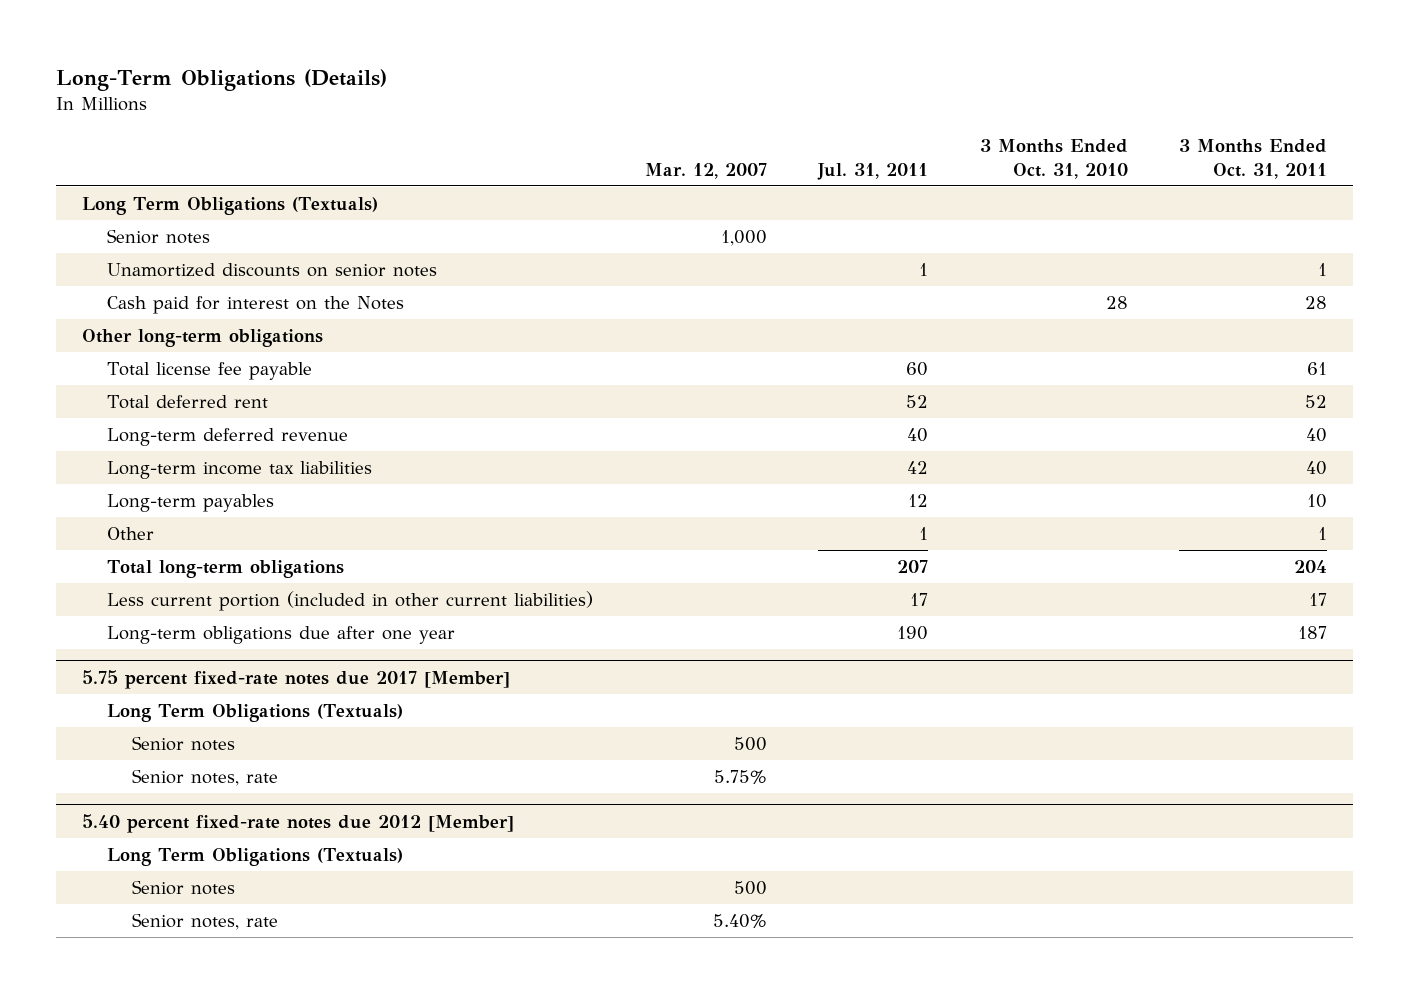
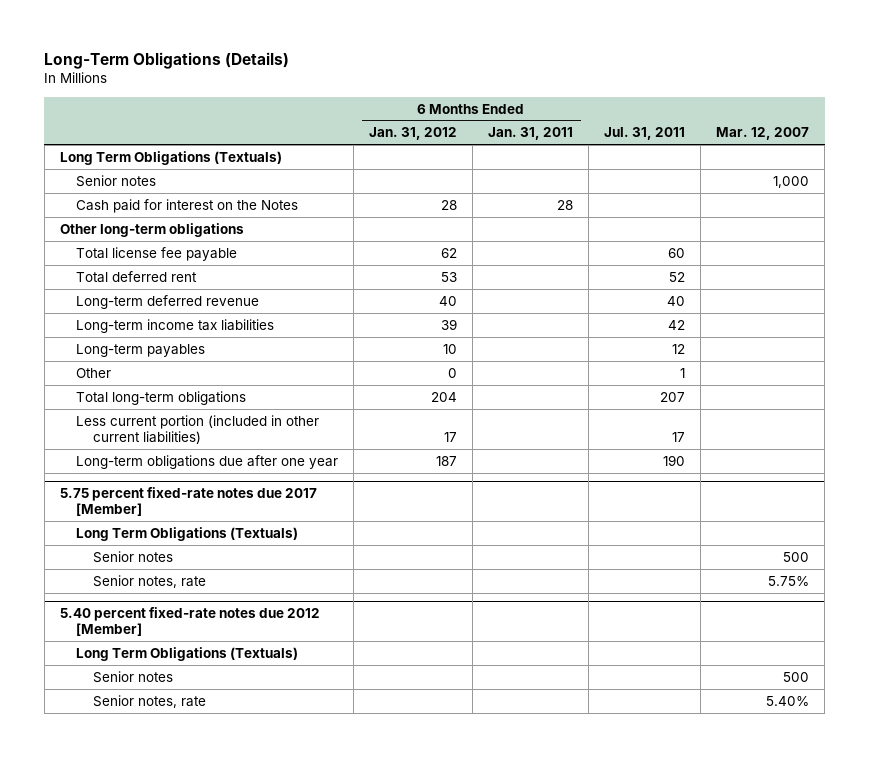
- | Mar. 12, 2007 | Jul. 31, 2011 | 3 Months Ended Oct. 31, 2010 | 3 Months Ended Oct. 31, 2011
+ | 6 Months Ended Jan. 31, 2012 | 6 Months Ended Jan. 31, 2011 | Jul. 31, 2011 | Mar. 12, 2007
- Unamortized discounts on senior notes | | 1 | | 1

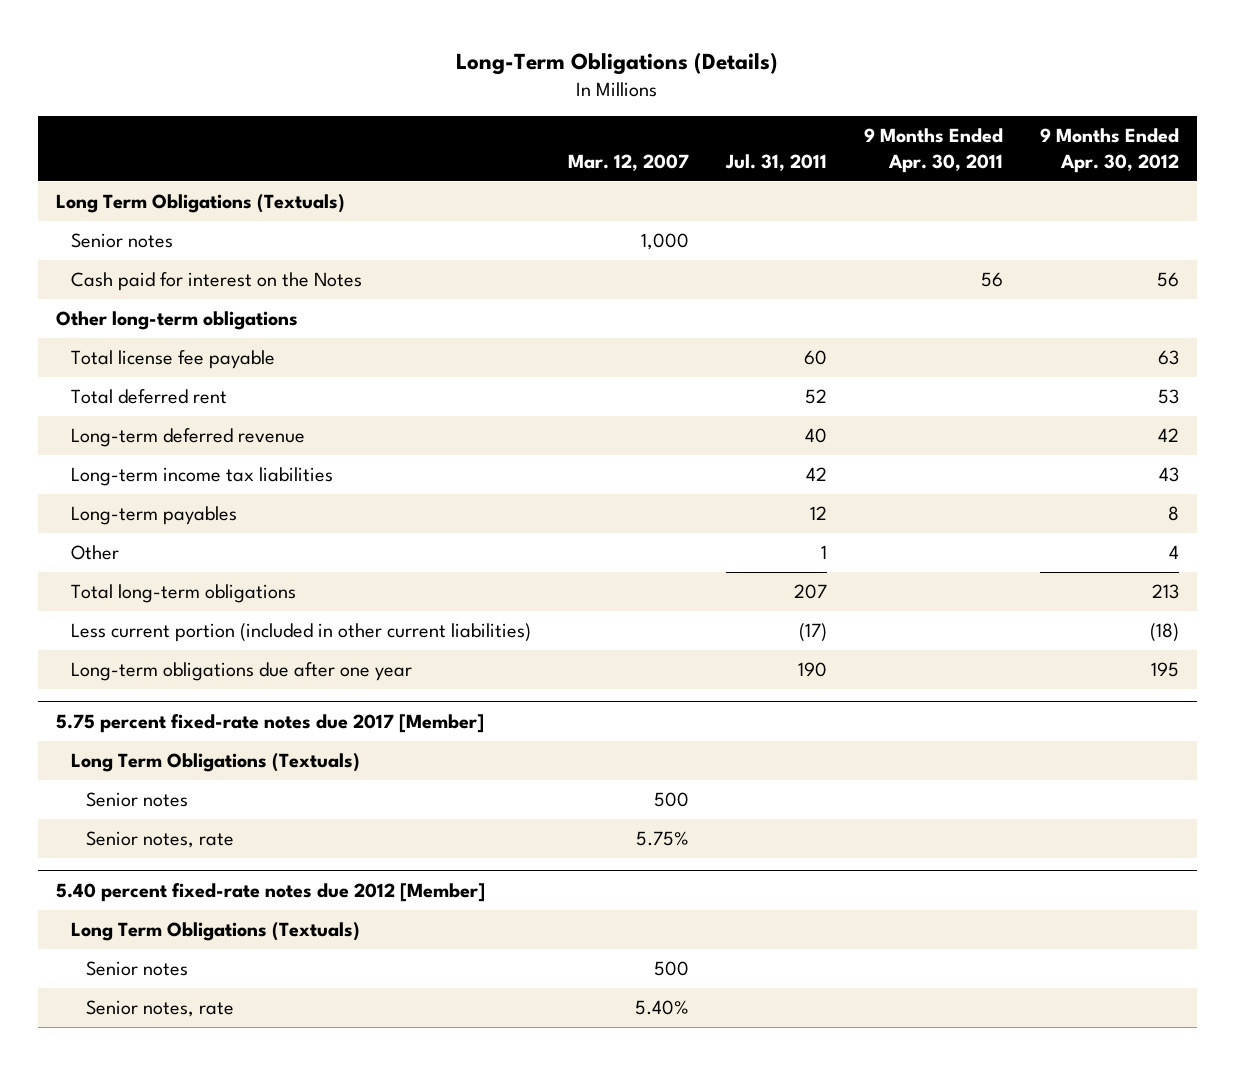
- | 6 Months Ended Jan. 31, 2012 | 6 Months Ended Jan. 31, 2011 | Jul. 31, 2011 | Mar. 12, 2007
+ | Mar. 12, 2007 | Jul. 31, 2011 | 9 Months Ended Apr. 30, 2011 | 9 Months Ended Apr. 30, 2012
- Less current portion (included in other current liabilities) | 17 | | 17 |
+ Less current portion (included in other current liabilities) | | (17) | | (18)

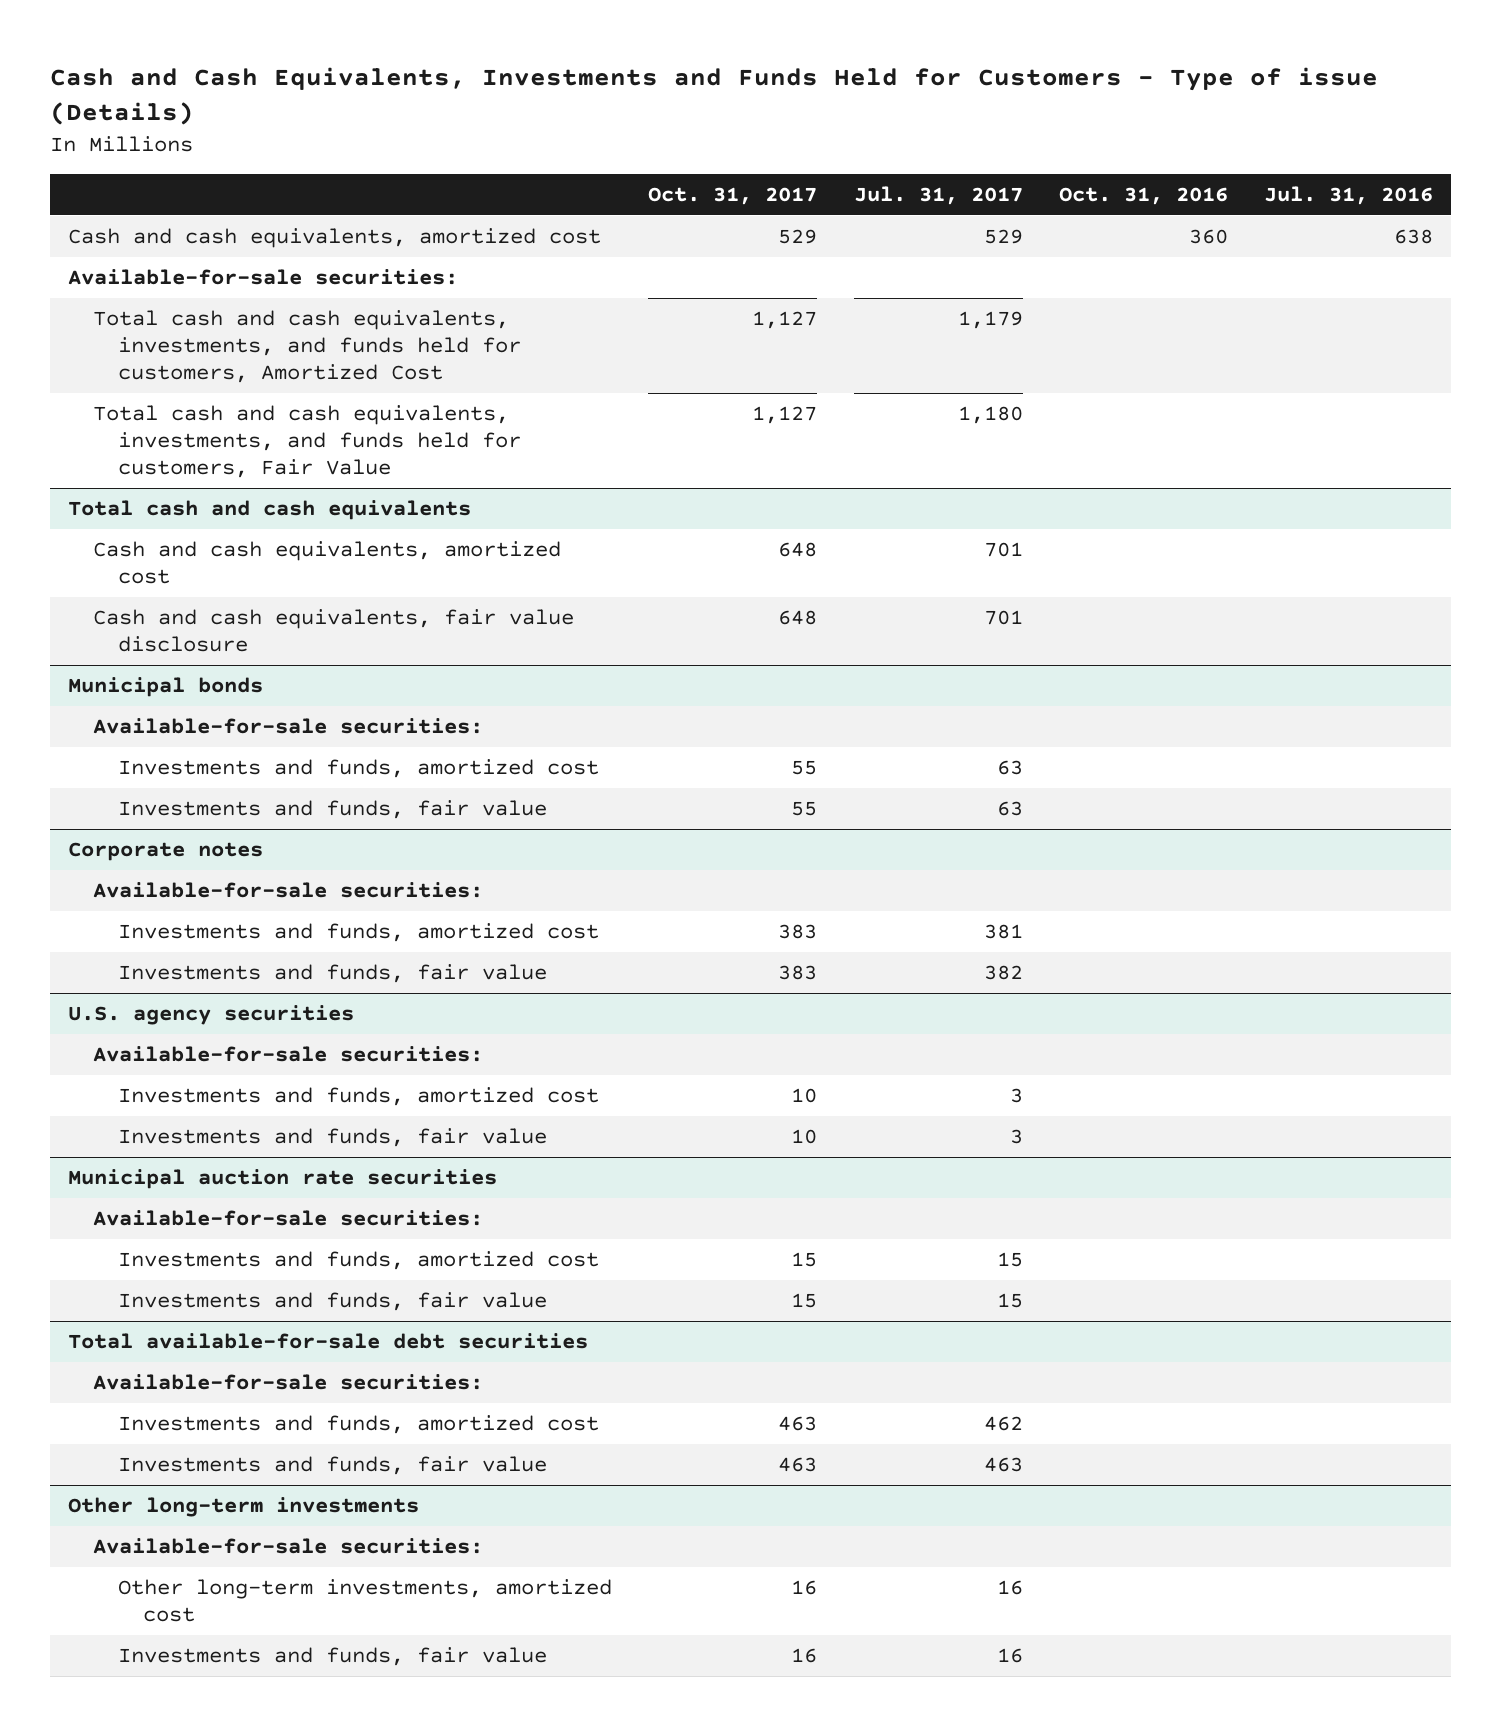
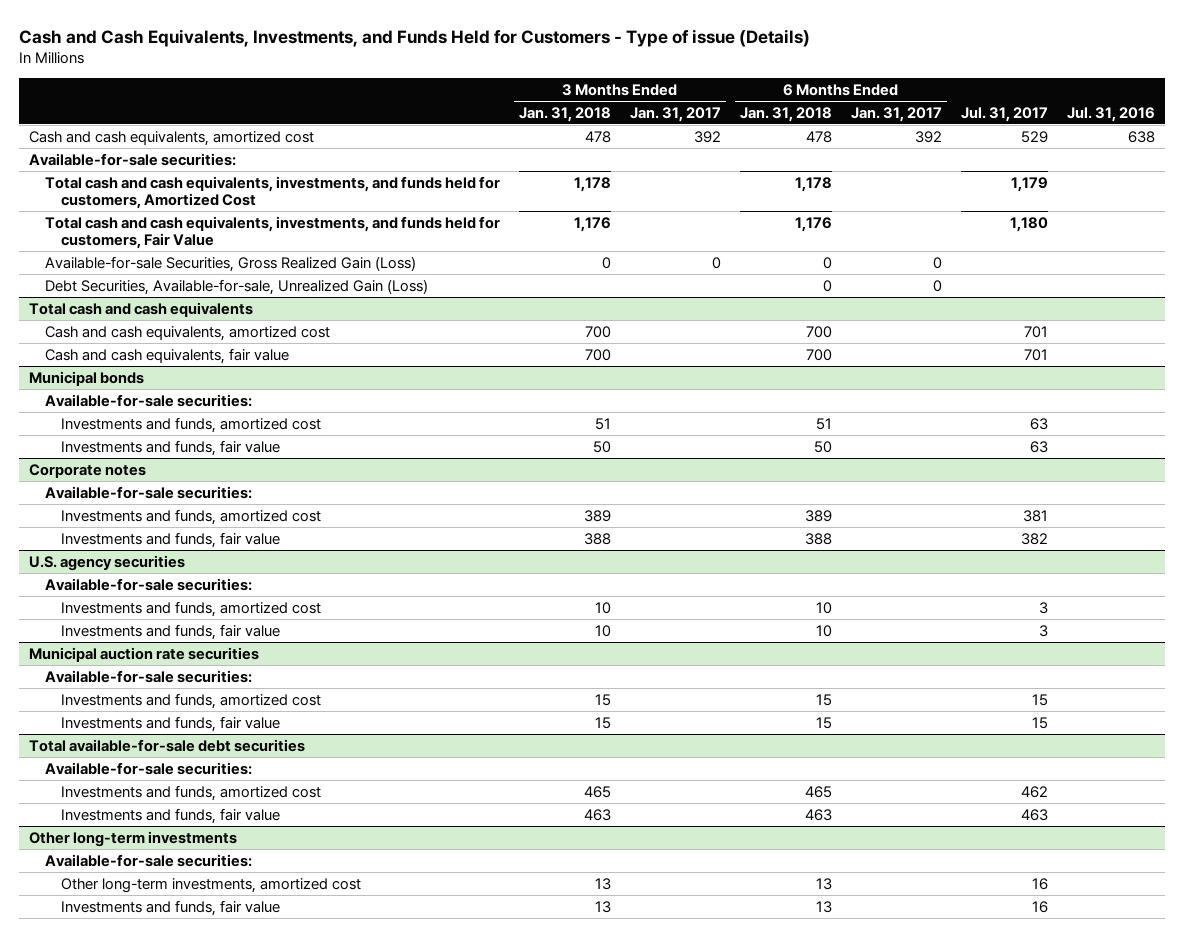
- Cash and Cash Equivalents, Investments and Funds Held for Customers - Type of issue (Details)
+ Cash and Cash Equivalents, Investments, and Funds Held for Customers - Type of issue (Details)
- | Oct. 31, 2017 | Jul. 31, 2017 | Oct. 31, 2016 | Jul. 31, 2016
+ | 3 Months Ended Jan. 31, 2018 | 3 Months Ended Jan. 31, 2017 | 6 Months Ended Jan. 31, 2018 | 6 Months Ended Jan. 31, 2017 | Jul. 31, 2017 | Jul. 31, 2016
+ Available-for-sale Securities, Gross Realized Gain (Loss) | 0 | 0 | 0 | 0 | |
+ Debt Securities, Available-for-sale, Unrealized Gain (Loss) | | | 0 | 0 | |
@ Total cash and cash equivalents
- Cash and cash equivalents, fair value disclosure | 648 | 701 | |
+ Cash and cash equivalents, fair value | 700 | | 700 | | 701 |

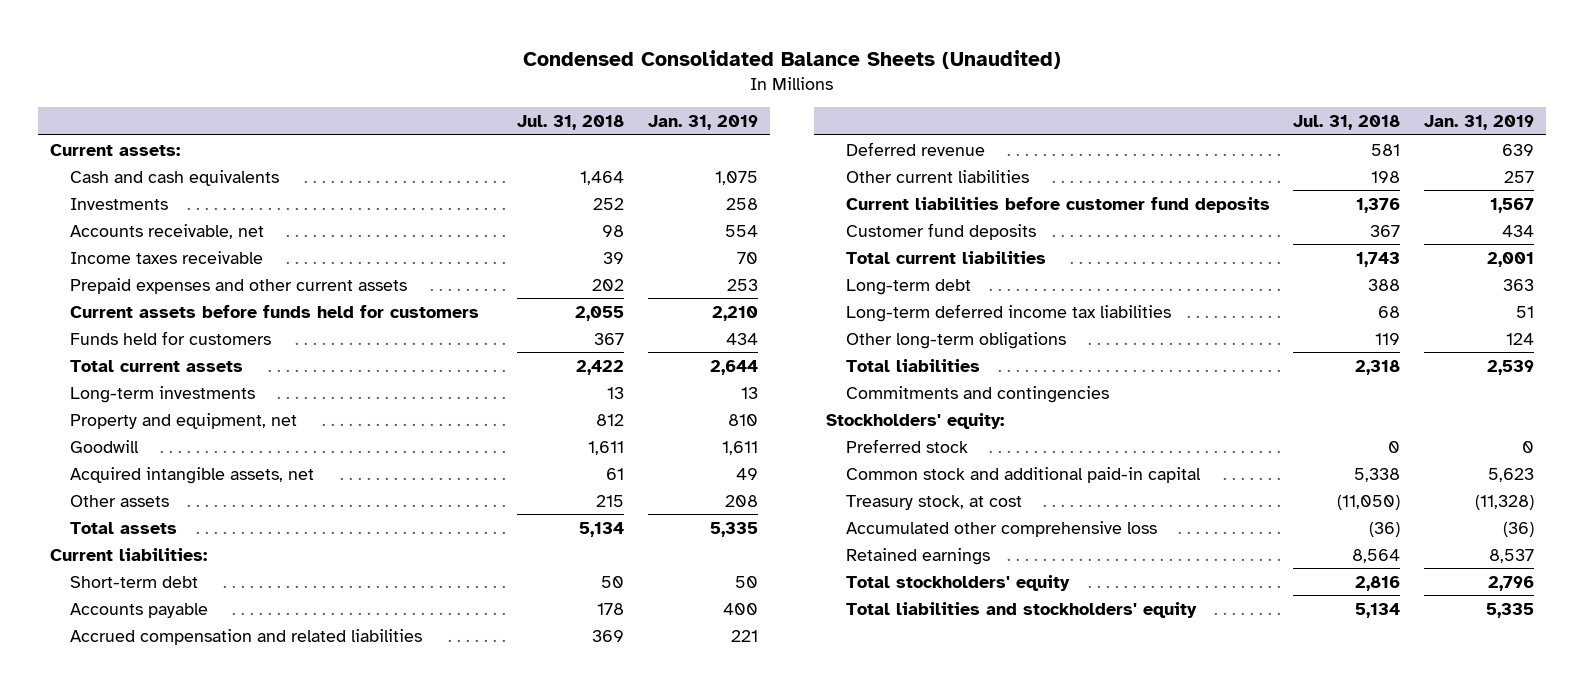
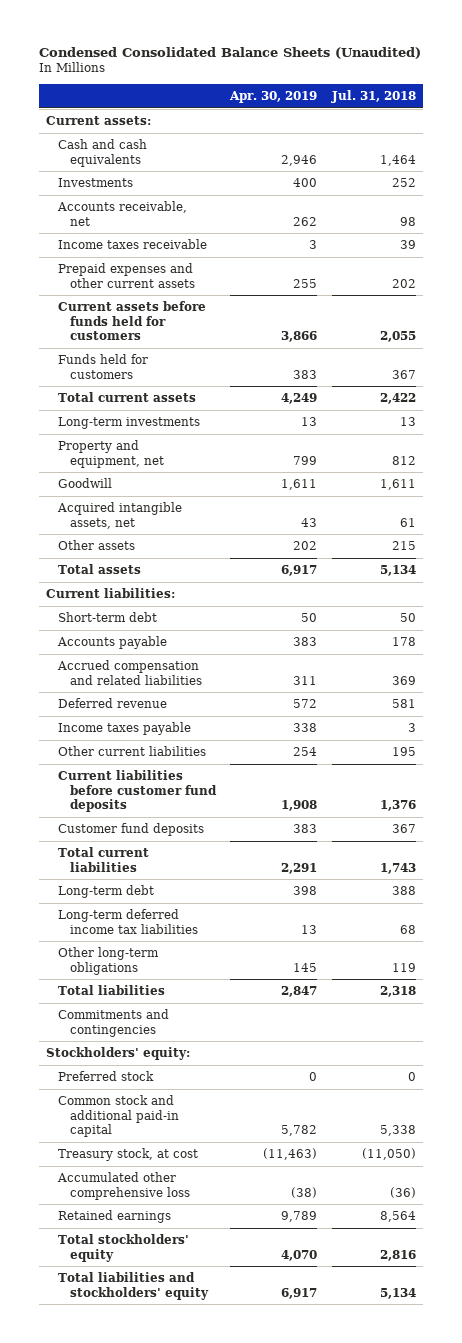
- | Jul. 31, 2018 | Jan. 31, 2019
+ | Apr. 30, 2019 | Jul. 31, 2018
- Other current liabilities | 198 | 257
+ Income taxes payable | 338 | 3
+ Other current liabilities | 254 | 195

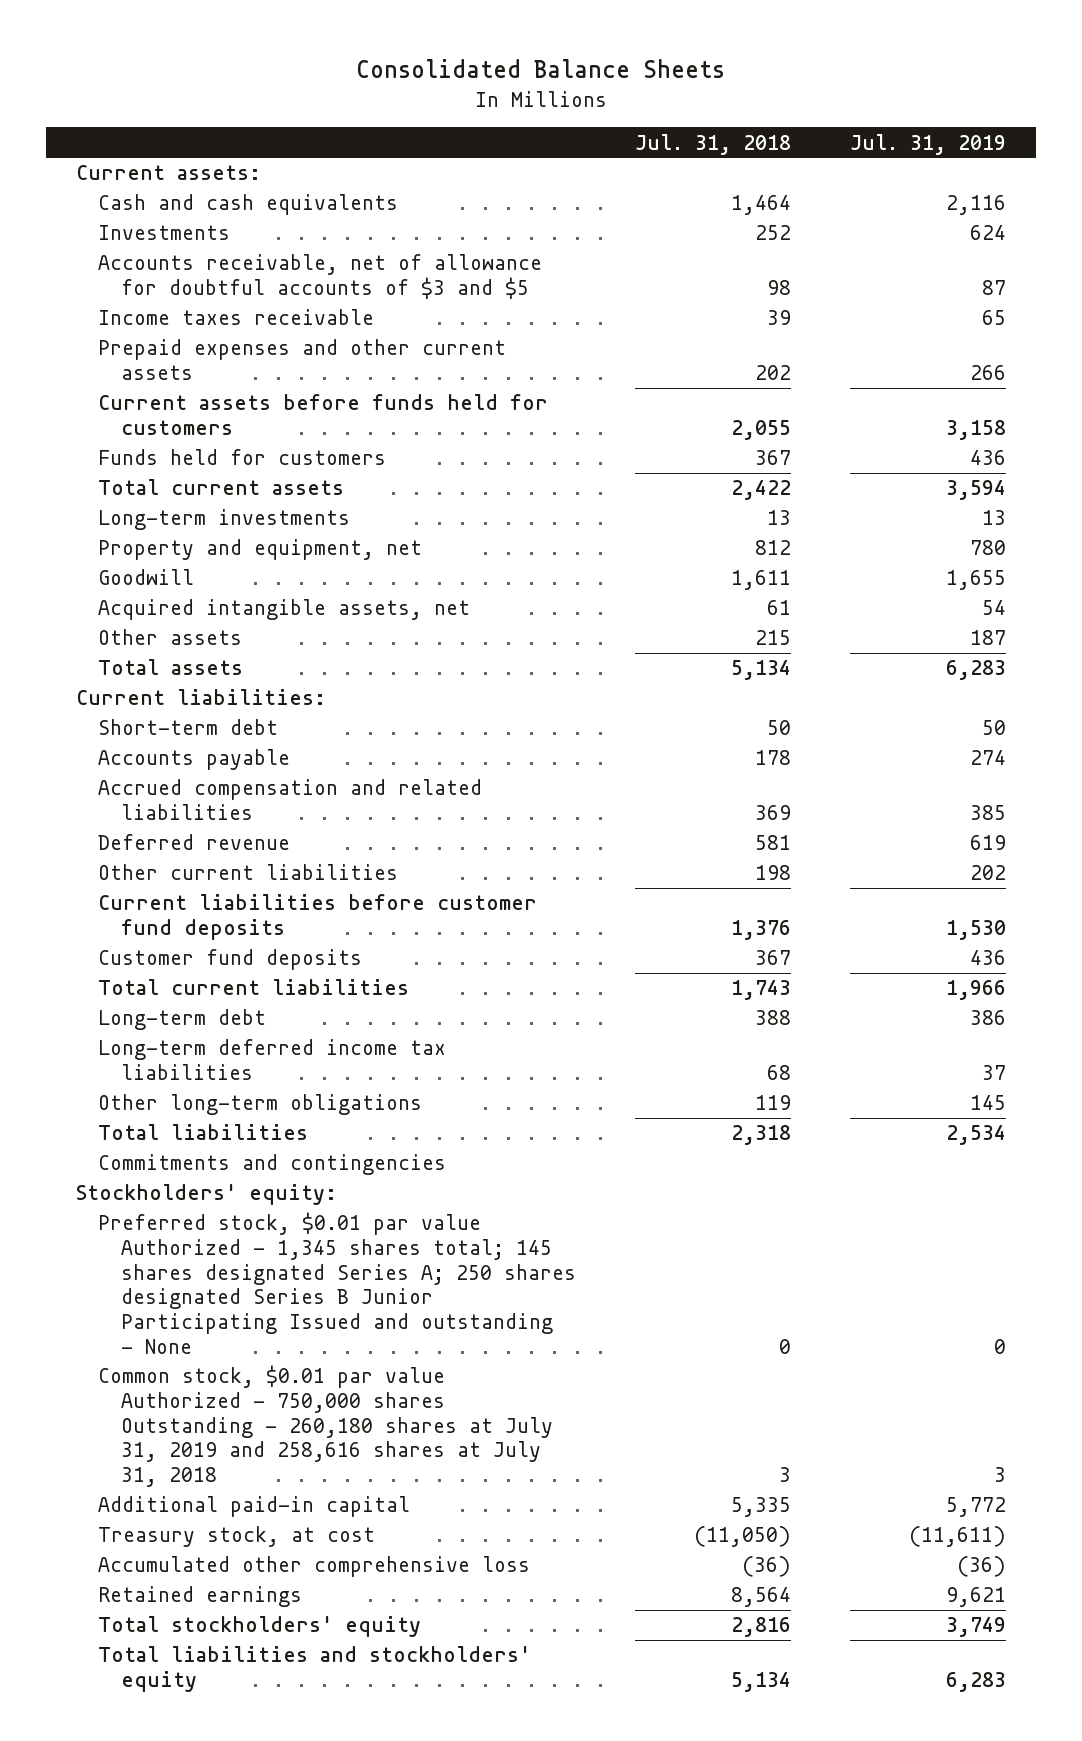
- Condensed Consolidated Balance Sheets (Unaudited)
+ Consolidated Balance Sheets
- | Apr. 30, 2019 | Jul. 31, 2018
+ | Jul. 31, 2018 | Jul. 31, 2019
- Accounts receivable, net | 262 | 98
+ Accounts receivable, net of allowance for doubtful accounts of $3 and $5 | 98 | 87
- Income taxes payable | 338 | 3
- Other current liabilities | 254 | 195
+ Other current liabilities | 198 | 202
- Preferred stock | 0 | 0
- Common stock and additional paid-in capital | 5,782 | 5,338
+ Preferred stock, $0.01 par value Authorized - 1,345 shares total; 145 shares designated Series A; 250 shares designated Series B Junior Participating Issued and outstanding - None | 0 | 0
+ Common stock, $0.01 par value Authorized - 750,000 shares Outstanding - 260,180 shares at July 31, 2019 and 258,616 shares at July 31, 2018 | 3 | 3
+ Additional paid-in capital | 5,335 | 5,772

